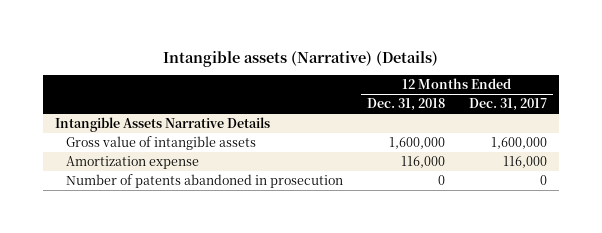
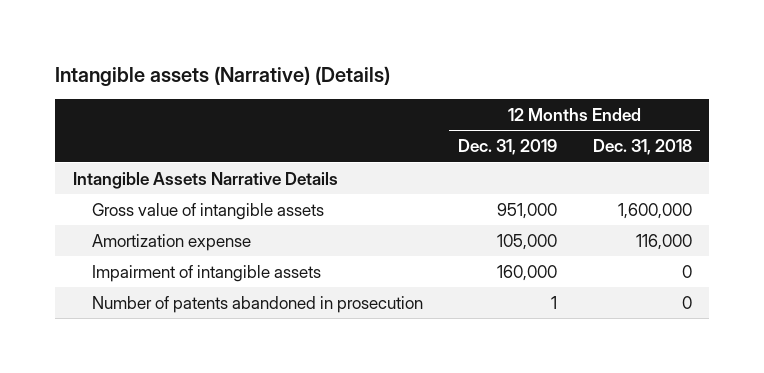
- | 12 Months Ended Dec. 31, 2018 | 12 Months Ended Dec. 31, 2017
+ | 12 Months Ended Dec. 31, 2019 | 12 Months Ended Dec. 31, 2018
+ Impairment of intangible assets | 160,000 | 0

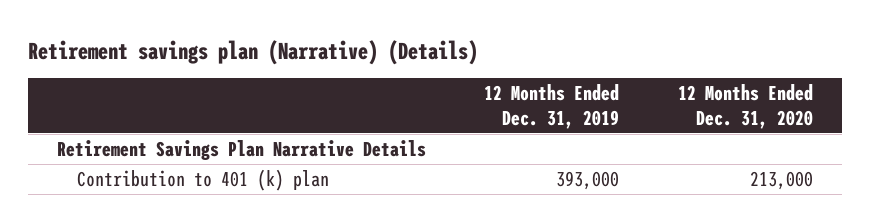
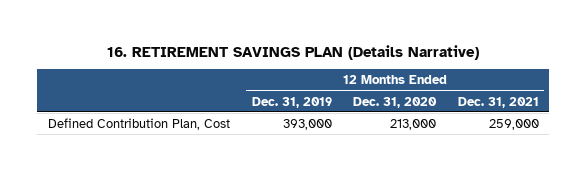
- Retirement savings plan (Narrative) (Details)
+ 16. RETIREMENT SAVINGS PLAN (Details Narrative)
- | 12 Months Ended Dec. 31, 2019 | 12 Months Ended Dec. 31, 2020
+ | 12 Months Ended Dec. 31, 2019 | 12 Months Ended Dec. 31, 2020 | 12 Months Ended Dec. 31, 2021
- Retirement Savings Plan Narrative Details
- Contribution to 401 (k) plan | 393,000 | 213,000
+ Defined Contribution Plan, Cost | 393,000 | 213,000 | 259,000

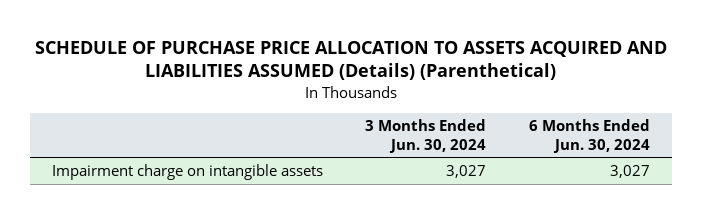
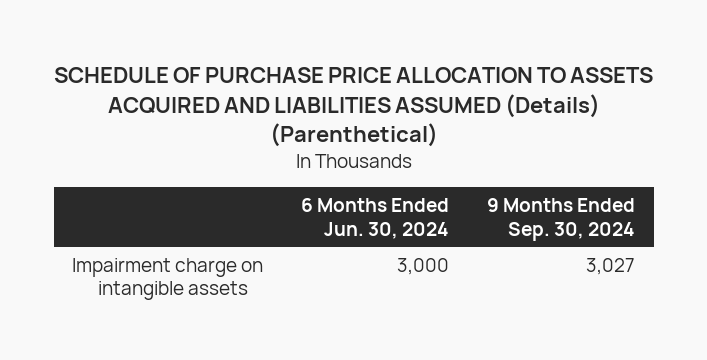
- | 3 Months Ended Jun. 30, 2024 | 6 Months Ended Jun. 30, 2024
+ | 6 Months Ended Jun. 30, 2024 | 9 Months Ended Sep. 30, 2024
- Impairment charge on intangible assets | 3,027 | 3,027
+ Impairment charge on intangible assets | 3,000 | 3,027

